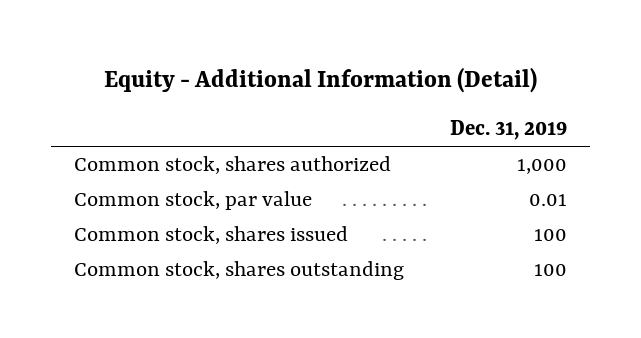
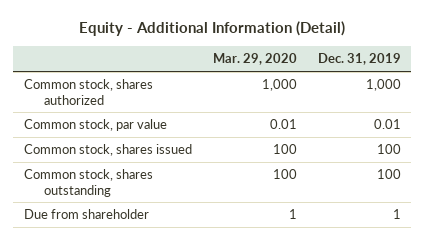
- | Dec. 31, 2019
+ | Mar. 29, 2020 | Dec. 31, 2019
+ Due from shareholder | 1 | 1

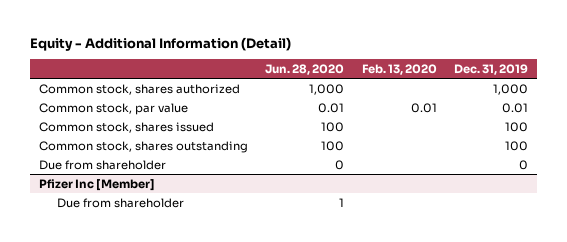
- | Mar. 29, 2020 | Dec. 31, 2019
+ | Jun. 28, 2020 | Feb. 13, 2020 | Dec. 31, 2019
- Due from shareholder | 1 | 1
+ Due from shareholder | 0 | | 0
+ Pfizer Inc [Member]
+ Due from shareholder | 1 | |

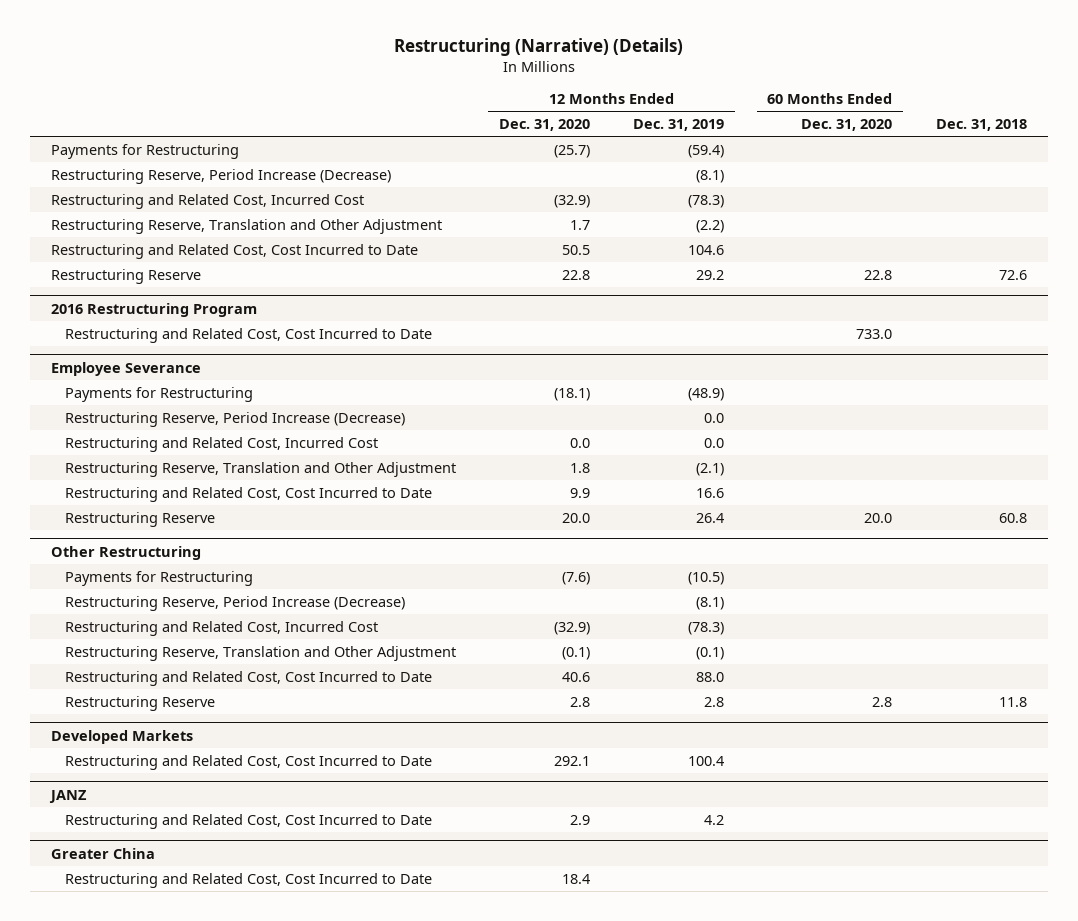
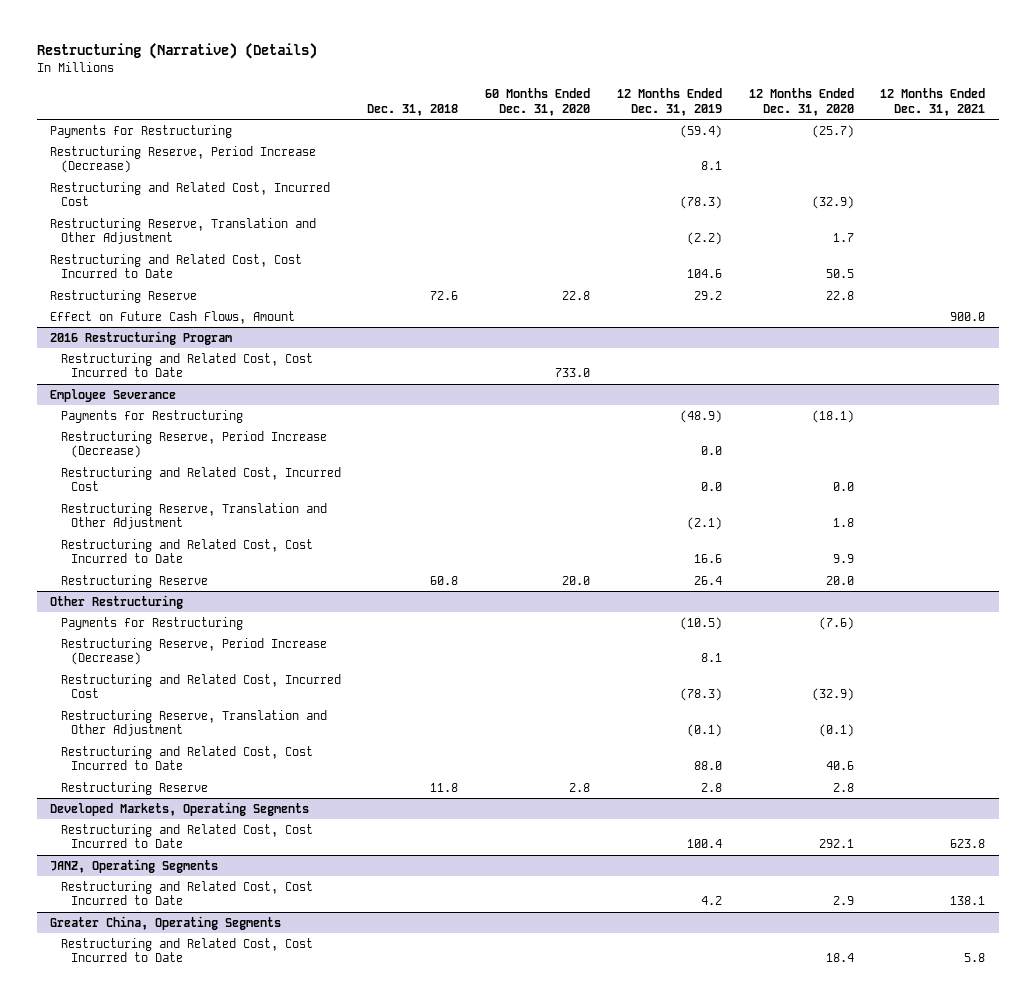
- | 12 Months Ended Dec. 31, 2020 | 12 Months Ended Dec. 31, 2019 | 60 Months Ended Dec. 31, 2020 | Dec. 31, 2018
+ | Dec. 31, 2018 | 60 Months Ended Dec. 31, 2020 | 12 Months Ended Dec. 31, 2019 | 12 Months Ended Dec. 31, 2020 | 12 Months Ended Dec. 31, 2021
- Restructuring Reserve, Period Increase (Decrease) | | (8.1) | |
+ Restructuring Reserve, Period Increase (Decrease) | | | 8.1 | |
+ Effect on Future Cash Flows, Amount | | | | | 900.0
@ Other Restructuring
- Restructuring Reserve, Period Increase (Decrease) | | (8.1) | |
+ Restructuring Reserve, Period Increase (Decrease) | | | 8.1 | |
- Developed Markets
+ Developed Markets, Operating Segments
- JANZ
+ JANZ, Operating Segments
- Greater China
+ Greater China, Operating Segments

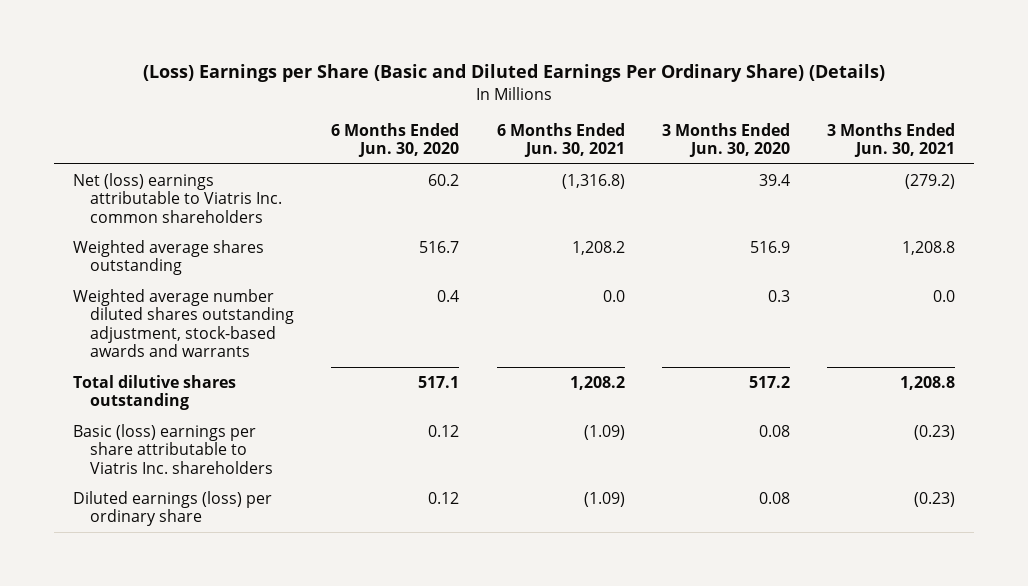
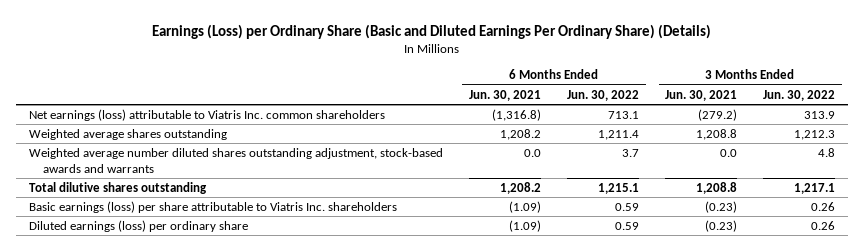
- (Loss) Earnings per Share (Basic and Diluted Earnings Per Ordinary Share) (Details)
+ Earnings (Loss) per Ordinary Share (Basic and Diluted Earnings Per Ordinary Share) (Details)
- | 6 Months Ended Jun. 30, 2020 | 6 Months Ended Jun. 30, 2021 | 3 Months Ended Jun. 30, 2020 | 3 Months Ended Jun. 30, 2021
+ | 6 Months Ended Jun. 30, 2021 | 6 Months Ended Jun. 30, 2022 | 3 Months Ended Jun. 30, 2021 | 3 Months Ended Jun. 30, 2022
- Net (loss) earnings attributable to Viatris Inc. common shareholders | 60.2 | (1,316.8) | 39.4 | (279.2)
+ Net earnings (loss) attributable to Viatris Inc. common shareholders | (1,316.8) | 713.1 | (279.2) | 313.9
- Basic (loss) earnings per share attributable to Viatris Inc. shareholders | 0.12 | (1.09) | 0.08 | (0.23)
+ Basic earnings (loss) per share attributable to Viatris Inc. shareholders | (1.09) | 0.59 | (0.23) | 0.26

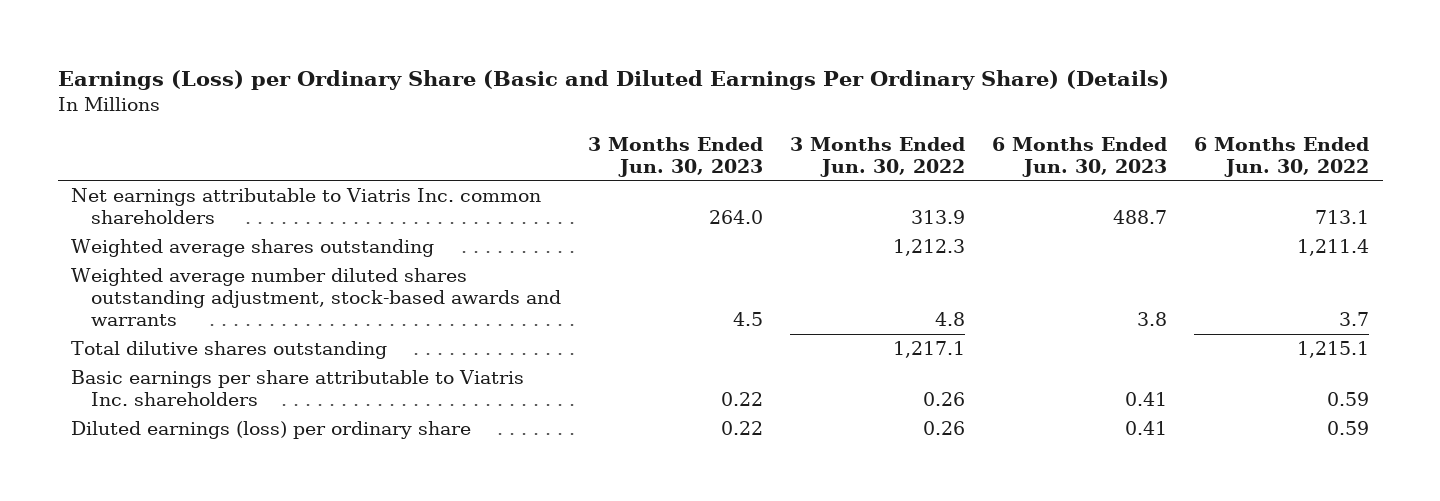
- | 6 Months Ended Jun. 30, 2021 | 6 Months Ended Jun. 30, 2022 | 3 Months Ended Jun. 30, 2021 | 3 Months Ended Jun. 30, 2022
+ | 3 Months Ended Jun. 30, 2023 | 3 Months Ended Jun. 30, 2022 | 6 Months Ended Jun. 30, 2023 | 6 Months Ended Jun. 30, 2022
- Net earnings (loss) attributable to Viatris Inc. common shareholders | (1,316.8) | 713.1 | (279.2) | 313.9
+ Net earnings attributable to Viatris Inc. common shareholders | 264.0 | 313.9 | 488.7 | 713.1
- Basic earnings (loss) per share attributable to Viatris Inc. shareholders | (1.09) | 0.59 | (0.23) | 0.26
+ Basic earnings per share attributable to Viatris Inc. shareholders | 0.22 | 0.26 | 0.41 | 0.59

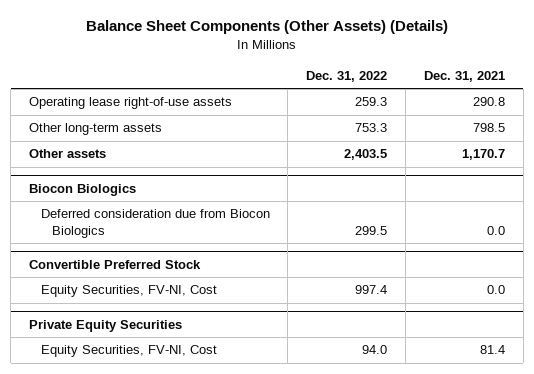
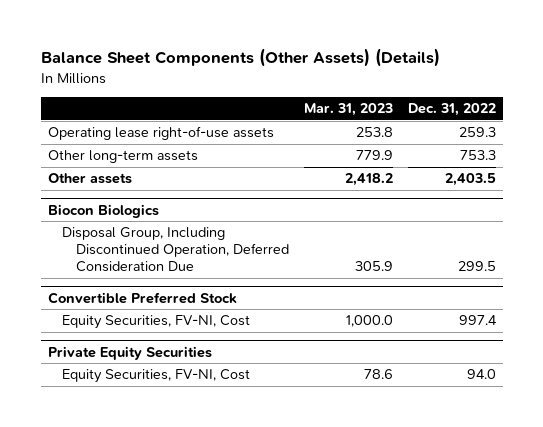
- | Dec. 31, 2022 | Dec. 31, 2021
+ | Mar. 31, 2023 | Dec. 31, 2022
@ Biocon Biologics
- Deferred consideration due from Biocon Biologics | 299.5 | 0.0
+ Disposal Group, Including Discontinued Operation, Deferred Consideration Due | 305.9 | 299.5

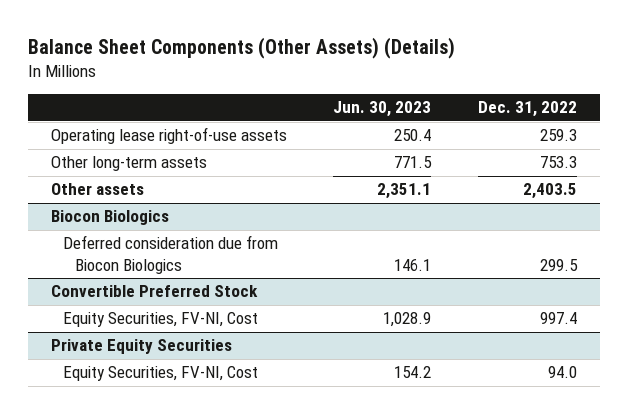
- | Mar. 31, 2023 | Dec. 31, 2022
+ | Jun. 30, 2023 | Dec. 31, 2022
@ Biocon Biologics
- Disposal Group, Including Discontinued Operation, Deferred Consideration Due | 305.9 | 299.5
+ Deferred consideration due from Biocon Biologics | 146.1 | 299.5

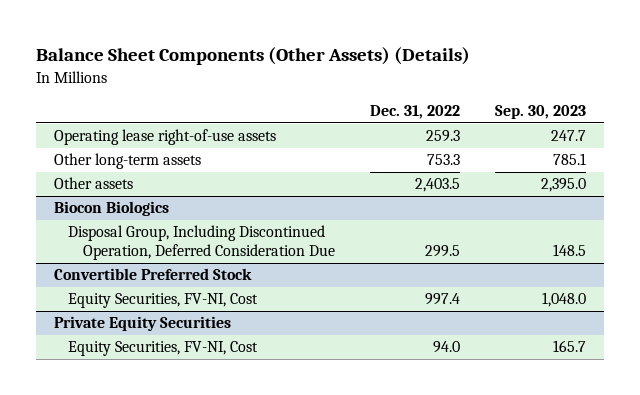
- | Jun. 30, 2023 | Dec. 31, 2022
+ | Dec. 31, 2022 | Sep. 30, 2023
@ Biocon Biologics
- Deferred consideration due from Biocon Biologics | 146.1 | 299.5
+ Disposal Group, Including Discontinued Operation, Deferred Consideration Due | 299.5 | 148.5

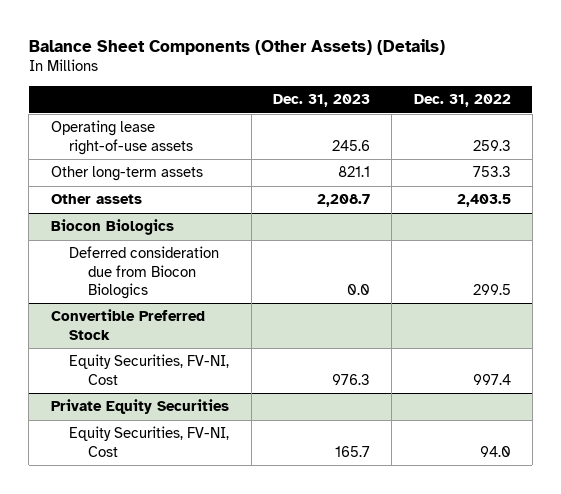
- | Dec. 31, 2022 | Sep. 30, 2023
+ | Dec. 31, 2023 | Dec. 31, 2022
@ Biocon Biologics
- Disposal Group, Including Discontinued Operation, Deferred Consideration Due | 299.5 | 148.5
+ Deferred consideration due from Biocon Biologics | 0.0 | 299.5

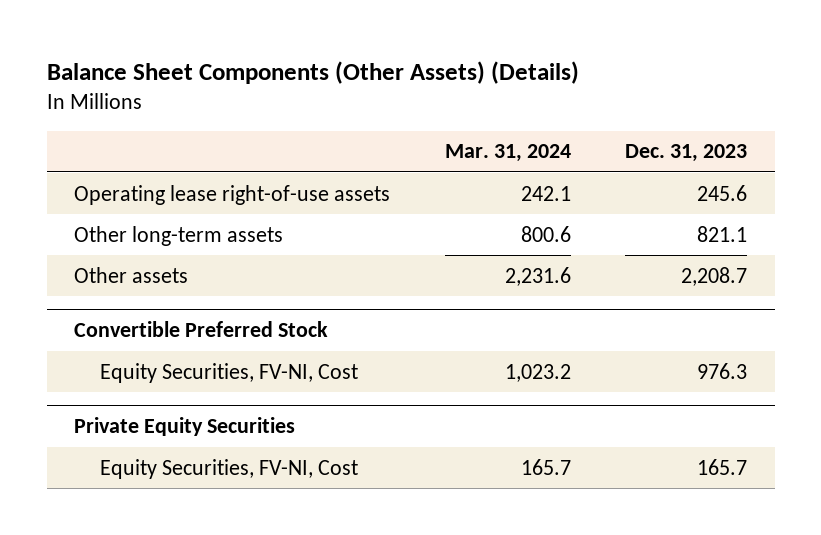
- | Dec. 31, 2023 | Dec. 31, 2022
+ | Mar. 31, 2024 | Dec. 31, 2023
- Biocon Biologics
- Deferred consideration due from Biocon Biologics | 0.0 | 299.5

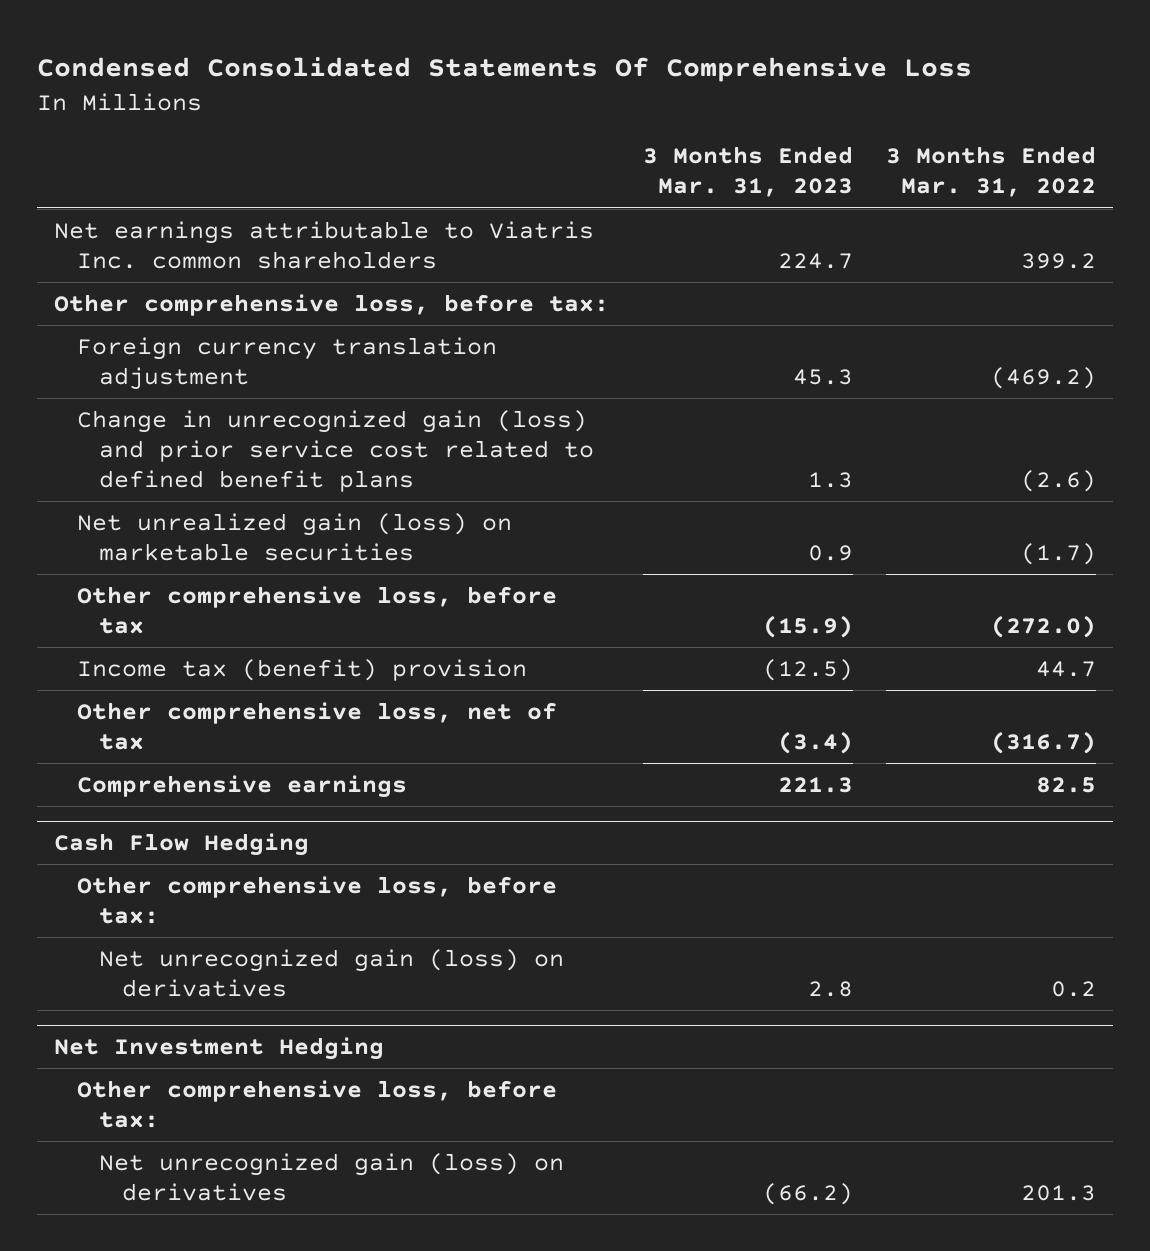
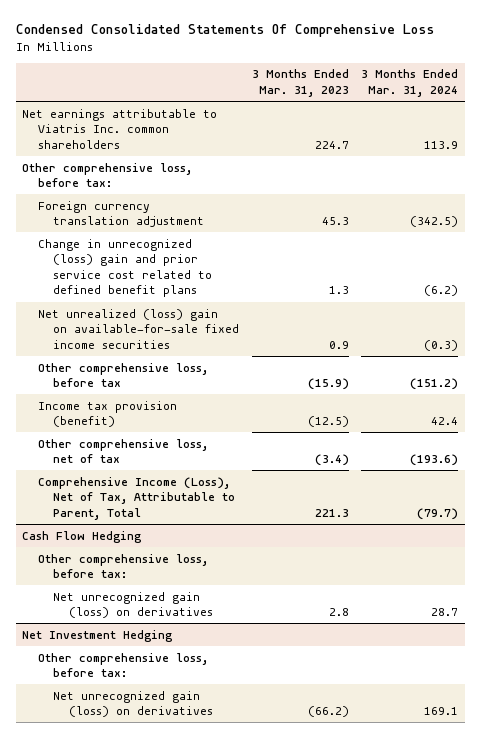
- | 3 Months Ended Mar. 31, 2023 | 3 Months Ended Mar. 31, 2022
+ | 3 Months Ended Mar. 31, 2023 | 3 Months Ended Mar. 31, 2024
- Change in unrecognized gain (loss) and prior service cost related to defined benefit plans | 1.3 | (2.6)
- Net unrealized gain (loss) on marketable securities | 0.9 | (1.7)
+ Change in unrecognized (loss) gain and prior service cost related to defined benefit plans | 1.3 | (6.2)
+ Net unrealized (loss) gain on available-for-sale fixed income securities | 0.9 | (0.3)
- Income tax (benefit) provision | (12.5) | 44.7
+ Income tax provision (benefit) | (12.5) | 42.4
- Comprehensive earnings | 221.3 | 82.5
+ Comprehensive Income (Loss), Net of Tax, Attributable to Parent, Total | 221.3 | (79.7)

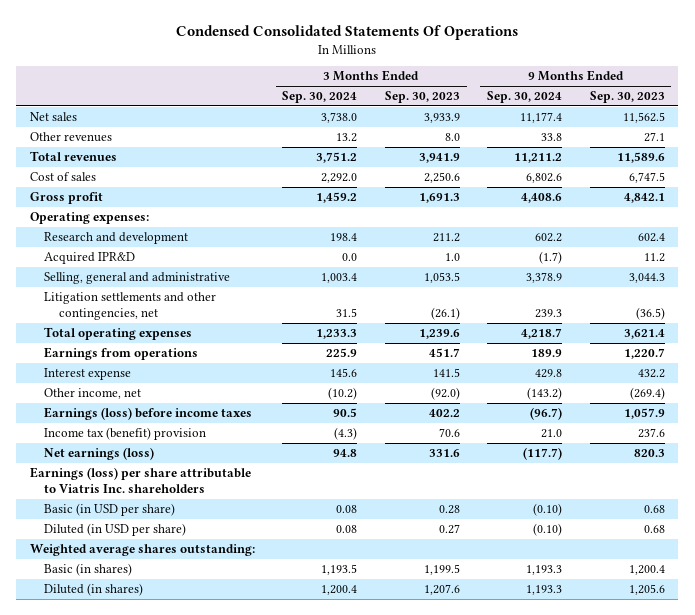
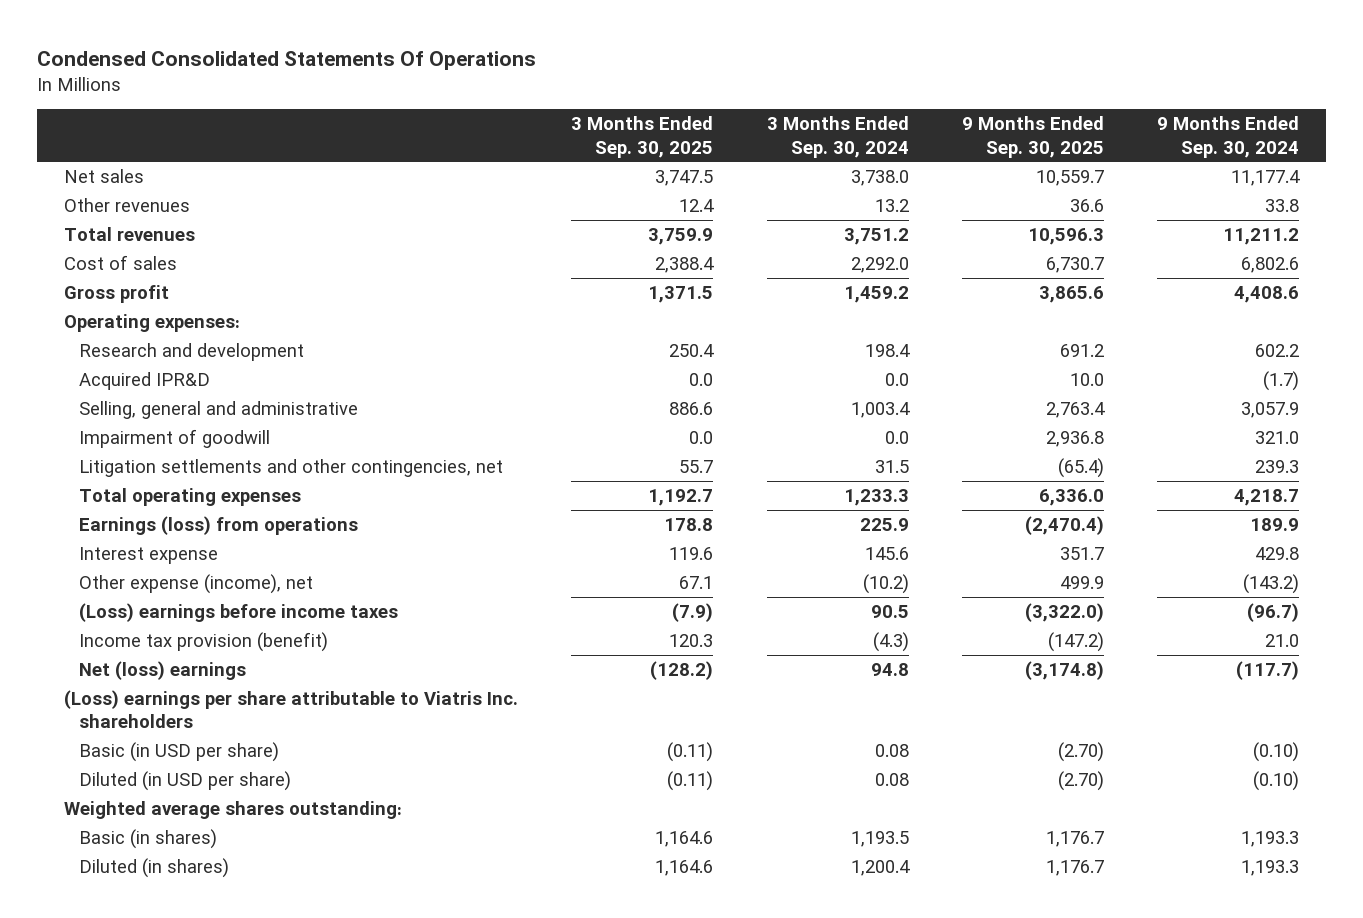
- | 3 Months Ended Sep. 30, 2024 | 3 Months Ended Sep. 30, 2023 | 9 Months Ended Sep. 30, 2024 | 9 Months Ended Sep. 30, 2023
+ | 3 Months Ended Sep. 30, 2025 | 3 Months Ended Sep. 30, 2024 | 9 Months Ended Sep. 30, 2025 | 9 Months Ended Sep. 30, 2024
- Selling, general and administrative | 1,003.4 | 1,053.5 | 3,378.9 | 3,044.3
+ Selling, general and administrative | 886.6 | 1,003.4 | 2,763.4 | 3,057.9
+ Impairment of goodwill | 0.0 | 0.0 | 2,936.8 | 321.0
- Earnings from operations | 225.9 | 451.7 | 189.9 | 1,220.7
+ Earnings (loss) from operations | 178.8 | 225.9 | (2,470.4) | 189.9
- Other income, net | (10.2) | (92.0) | (143.2) | (269.4)
- Earnings (loss) before income taxes | 90.5 | 402.2 | (96.7) | 1,057.9
- Income tax (benefit) provision | (4.3) | 70.6 | 21.0 | 237.6
- Net earnings (loss) | 94.8 | 331.6 | (117.7) | 820.3
- Earnings (loss) per share attributable to Viatris Inc. shareholders
+ Other expense (income), net | 67.1 | (10.2) | 499.9 | (143.2)
+ (Loss) earnings before income taxes | (7.9) | 90.5 | (3,322.0) | (96.7)
+ Income tax provision (benefit) | 120.3 | (4.3) | (147.2) | 21.0
+ Net (loss) earnings | (128.2) | 94.8 | (3,174.8) | (117.7)
+ (Loss) earnings per share attributable to Viatris Inc. shareholders

